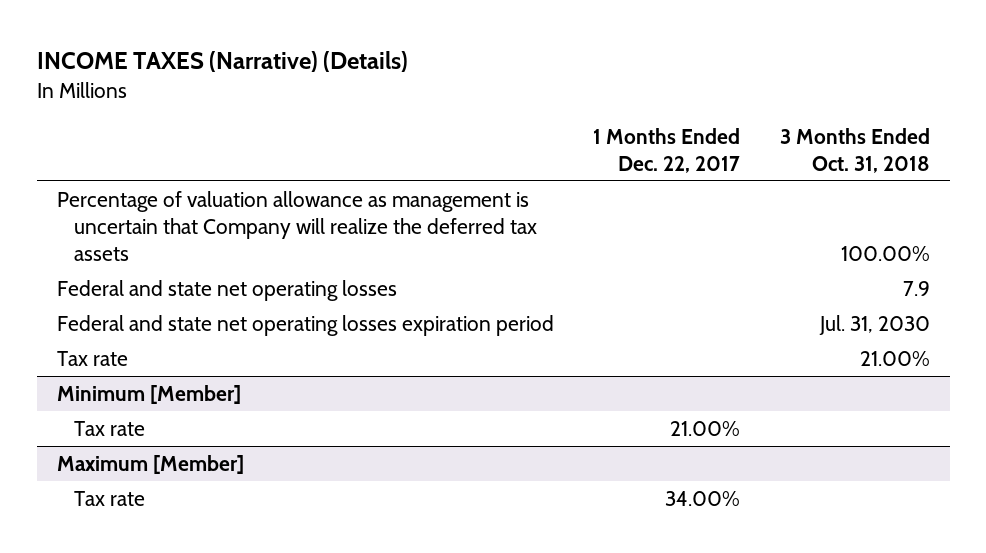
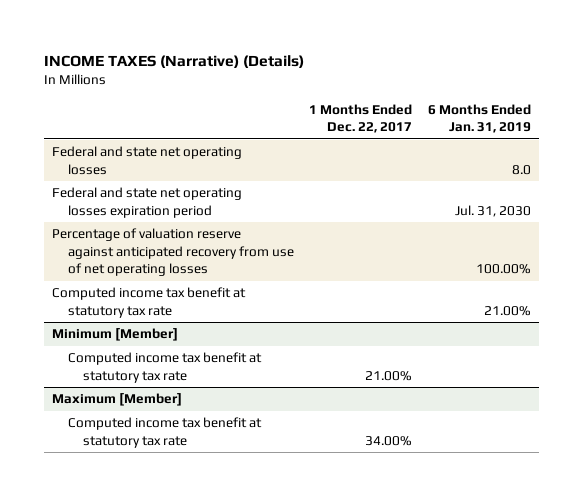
- | 1 Months Ended Dec. 22, 2017 | 3 Months Ended Oct. 31, 2018
+ | 1 Months Ended Dec. 22, 2017 | 6 Months Ended Jan. 31, 2019
- Percentage of valuation allowance as management is uncertain that Company will realize the deferred tax assets | | 100.00%
- Tax rate | | 21.00%
+ Percentage of valuation reserve against anticipated recovery from use of net operating losses | | 100.00%
+ Computed income tax benefit at statutory tax rate | | 21.00%
@ Minimum [Member]
- Tax rate | 21.00% |
+ Computed income tax benefit at statutory tax rate | 21.00% |
@ Maximum [Member]
- Tax rate | 34.00% |
+ Computed income tax benefit at statutory tax rate | 34.00% |

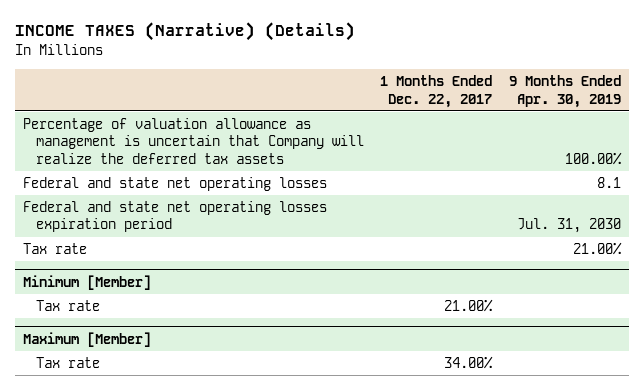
- | 1 Months Ended Dec. 22, 2017 | 6 Months Ended Jan. 31, 2019
+ | 1 Months Ended Dec. 22, 2017 | 9 Months Ended Apr. 30, 2019
+ Percentage of valuation allowance as management is uncertain that Company will realize the deferred tax assets | | 100.00%
- Percentage of valuation reserve against anticipated recovery from use of net operating losses | | 100.00%
- Computed income tax benefit at statutory tax rate | | 21.00%
+ Tax rate | | 21.00%
@ Minimum [Member]
- Computed income tax benefit at statutory tax rate | 21.00% |
+ Tax rate | 21.00% |
@ Maximum [Member]
- Computed income tax benefit at statutory tax rate | 34.00% |
+ Tax rate | 34.00% |

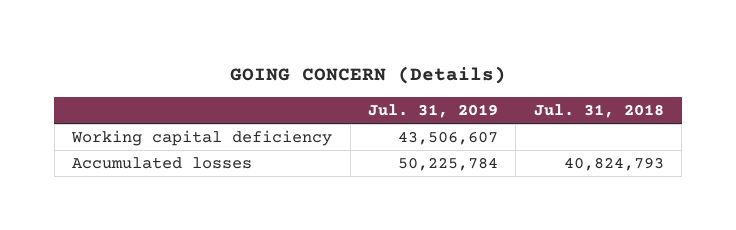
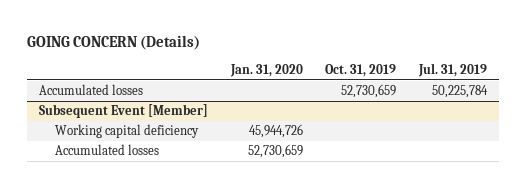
- | Jul. 31, 2019 | Jul. 31, 2018
+ | Jan. 31, 2020 | Oct. 31, 2019 | Jul. 31, 2019
- Working capital deficiency | 43,506,607 |
+ Subsequent Event [Member]
+ Working capital deficiency | 45,944,726 | |
+ Accumulated losses | 52,730,659 | |

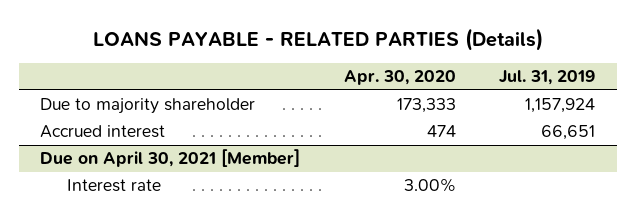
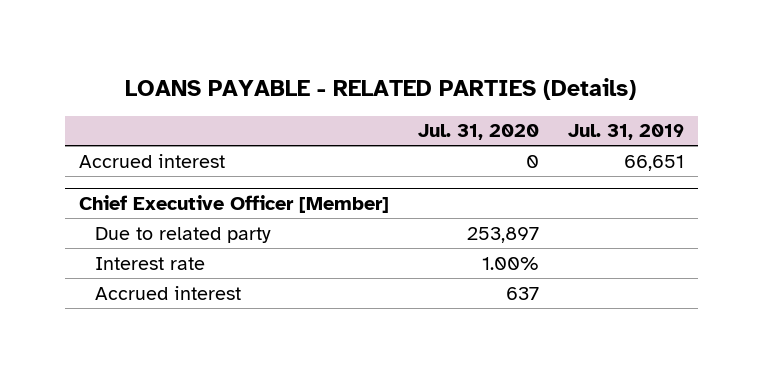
- | Apr. 30, 2020 | Jul. 31, 2019
+ | Jul. 31, 2020 | Jul. 31, 2019
- Due to majority shareholder | 173,333 | 1,157,924
- Due on April 30, 2021 [Member]
- Interest rate | 3.00% |
+ Chief Executive Officer [Member]
+ Due to related party | 253,897 |
+ Interest rate | 1.00% |
+ Accrued interest | 637 |

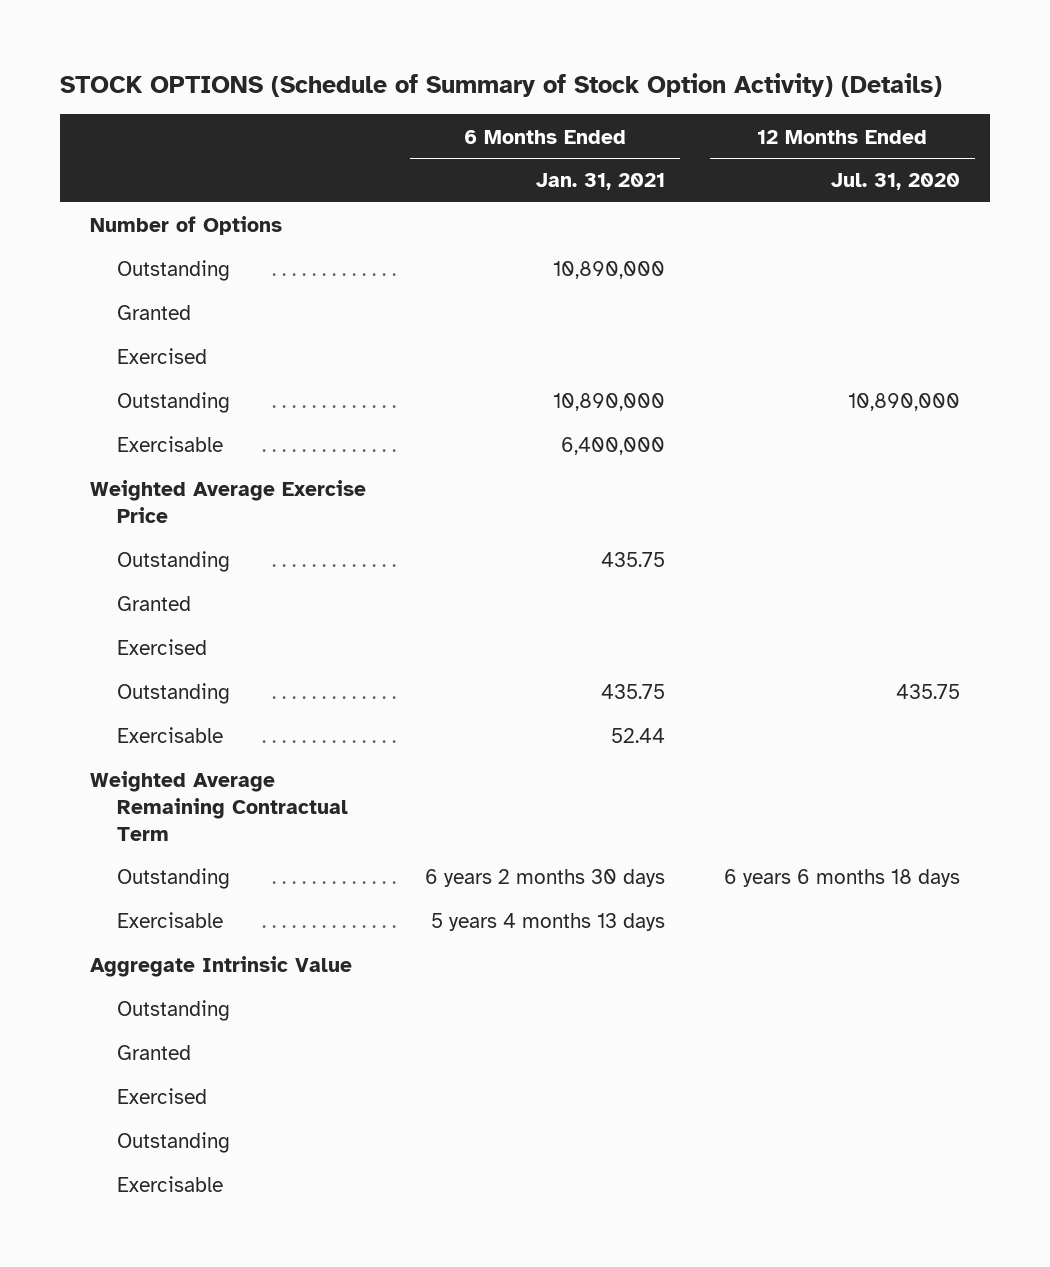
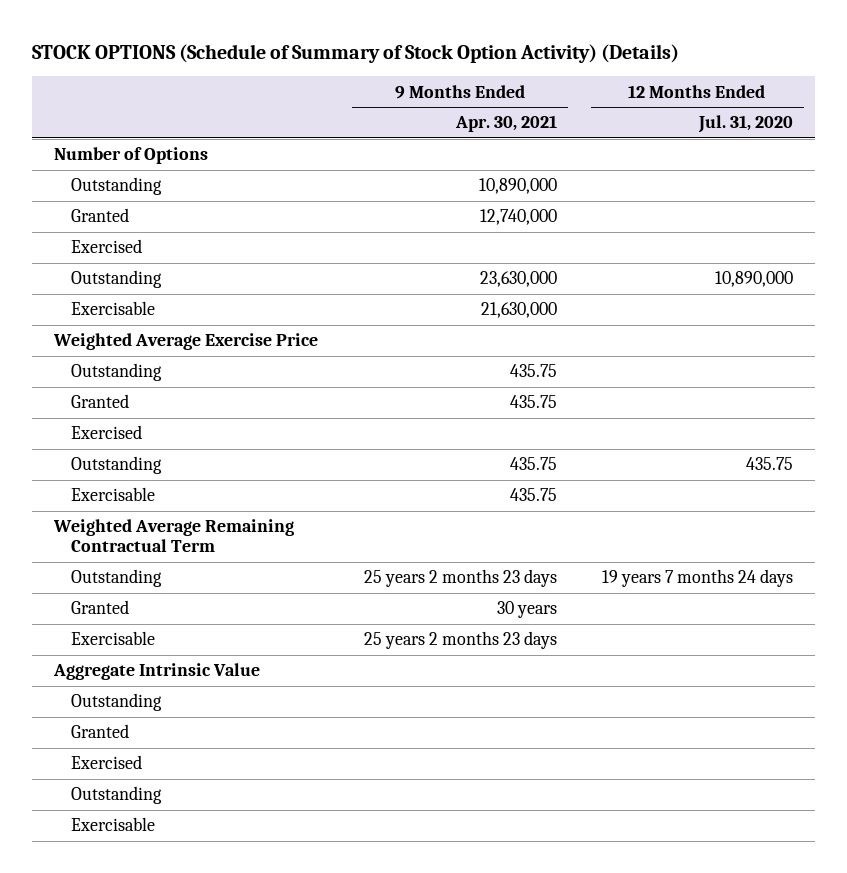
- | 6 Months Ended Jan. 31, 2021 | 12 Months Ended Jul. 31, 2020
+ | 9 Months Ended Apr. 30, 2021 | 12 Months Ended Jul. 31, 2020
- Outstanding | 6 years 2 months 30 days | 6 years 6 months 18 days
+ Outstanding | 25 years 2 months 23 days | 19 years 7 months 24 days
+ Granted | 30 years |

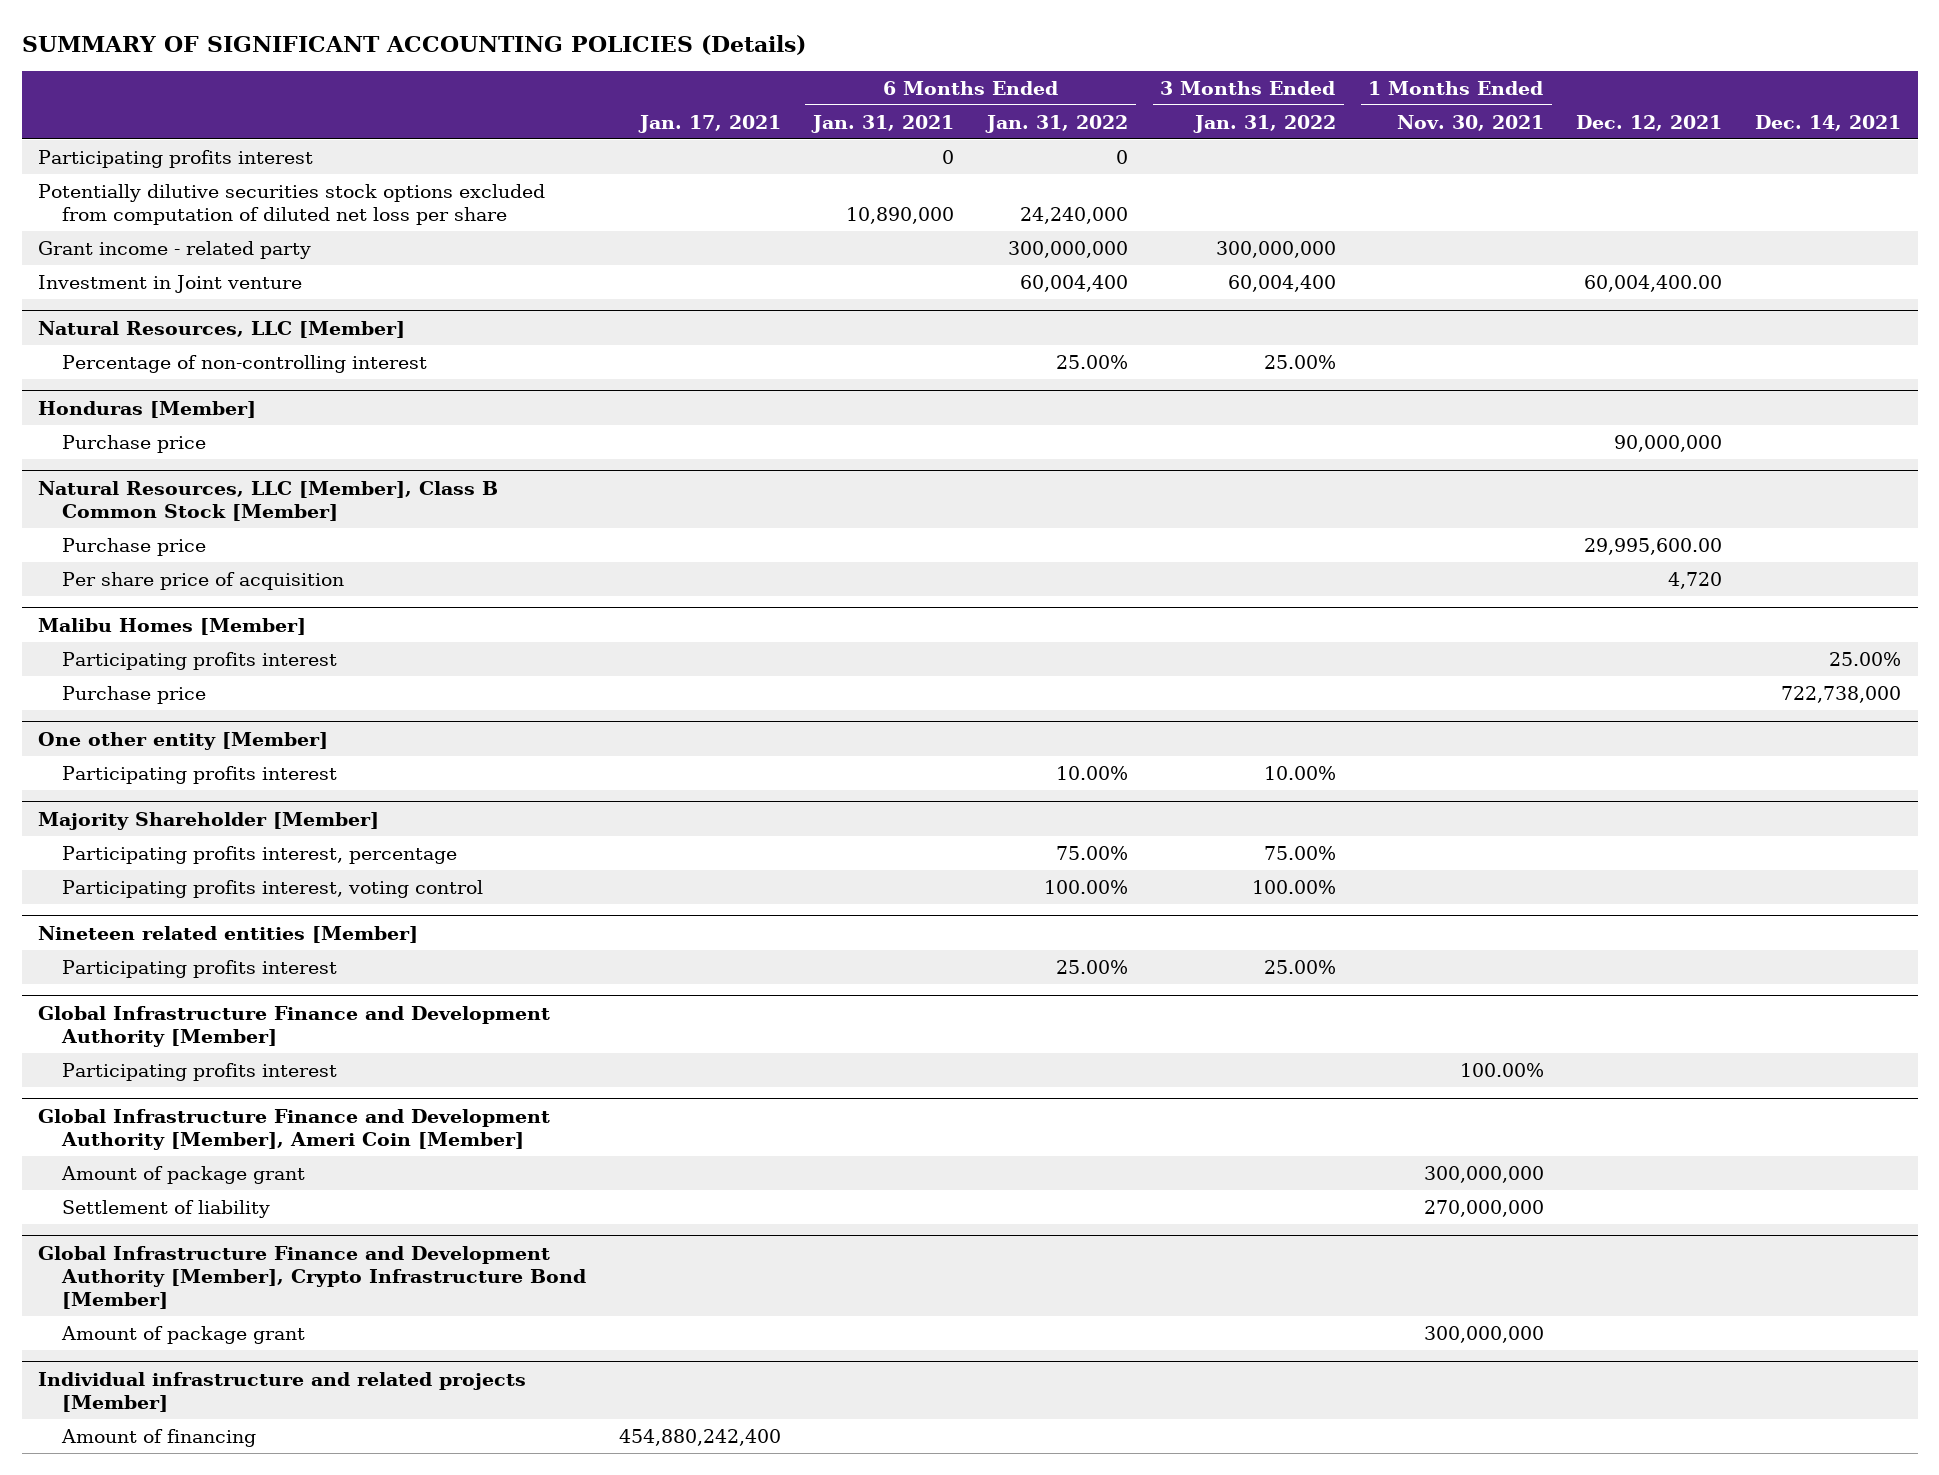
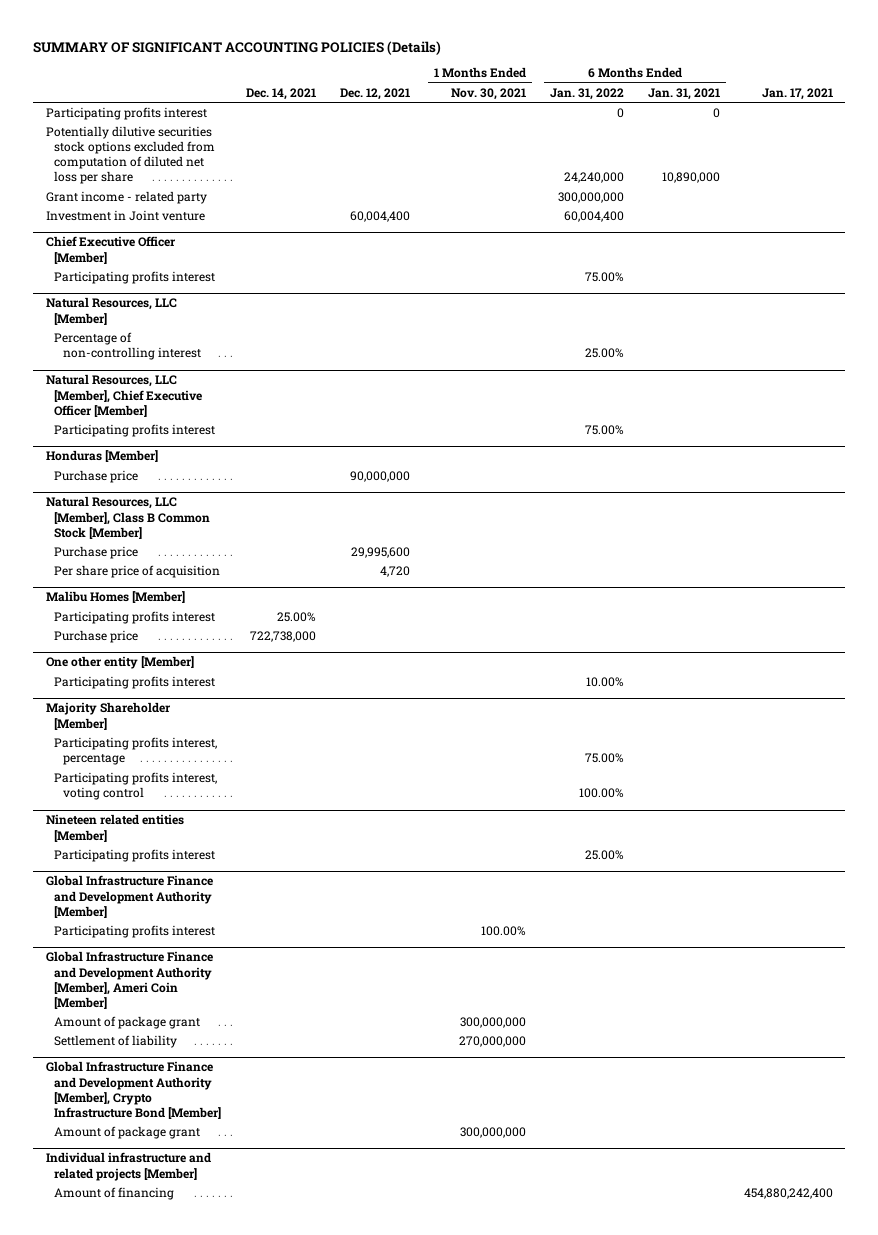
- | Jan. 17, 2021 | 6 Months Ended Jan. 31, 2021 | 6 Months Ended Jan. 31, 2022 | 3 Months Ended Jan. 31, 2022 | 1 Months Ended Nov. 30, 2021 | Dec. 12, 2021 | Dec. 14, 2021
+ | Dec. 14, 2021 | Dec. 12, 2021 | 1 Months Ended Nov. 30, 2021 | 6 Months Ended Jan. 31, 2022 | 6 Months Ended Jan. 31, 2021 | Jan. 17, 2021
- Investment in Joint venture | | | 60,004,400 | 60,004,400 | | 60,004,400.00 |
+ Investment in Joint venture | | 60,004,400 | | 60,004,400 | |
+ Chief Executive Officer [Member]
+ Participating profits interest | | | | 75.00% | |
+ Natural Resources, LLC [Member], Chief Executive Officer [Member]
+ Participating profits interest | | | | 75.00% | |
@ Natural Resources, LLC [Member], Class B Common Stock [Member]
- Purchase price | | | | | | 29,995,600.00 |
+ Purchase price | | 29,995,600 | | | |

